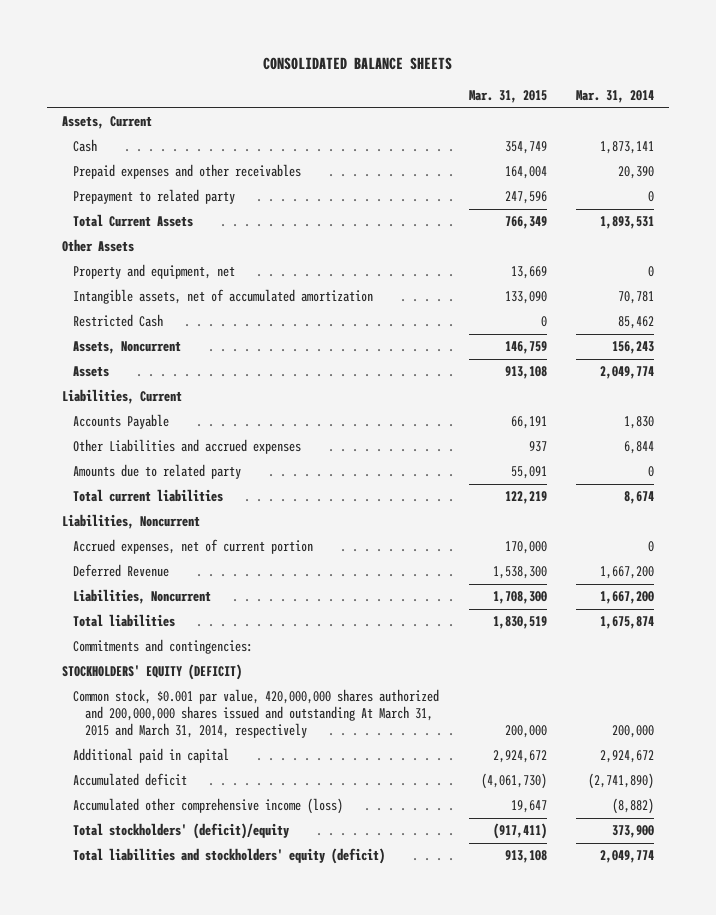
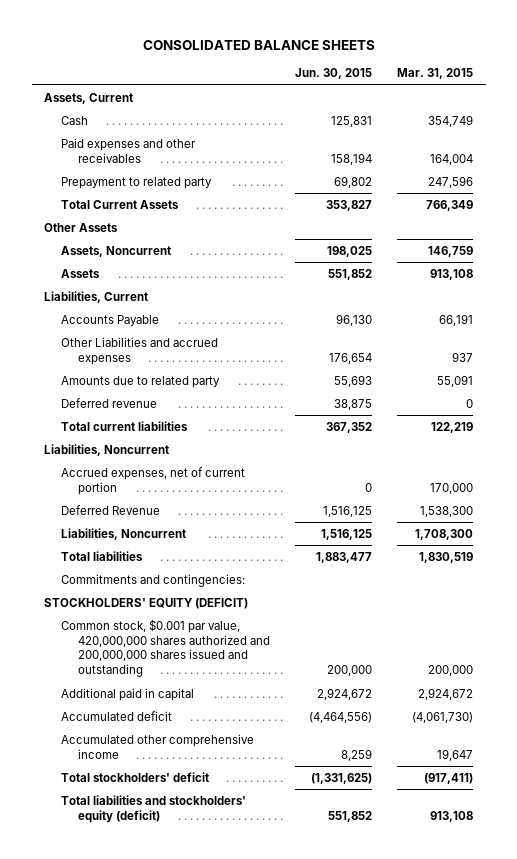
- | Mar. 31, 2015 | Mar. 31, 2014
+ | Jun. 30, 2015 | Mar. 31, 2015
- Prepaid expenses and other receivables | 164,004 | 20,390
+ Paid expenses and other receivables | 158,194 | 164,004
- Property and equipment, net | 13,669 | 0
- Intangible assets, net of accumulated amortization | 133,090 | 70,781
- Restricted Cash | 0 | 85,462
+ Deferred revenue | 38,875 | 0
- Common stock, $0.001 par value, 420,000,000 shares authorized and 200,000,000 shares issued and outstanding At March 31, 2015 and March 31, 2014, respectively | 200,000 | 200,000
+ Common stock, $0.001 par value, 420,000,000 shares authorized and 200,000,000 shares issued and outstanding | 200,000 | 200,000
- Accumulated other comprehensive income (loss) | 19,647 | (8,882)
- Total stockholders' (deficit)/equity | (917,411) | 373,900
+ Accumulated other comprehensive income | 8,259 | 19,647
+ Total stockholders' deficit | (1,331,625) | (917,411)

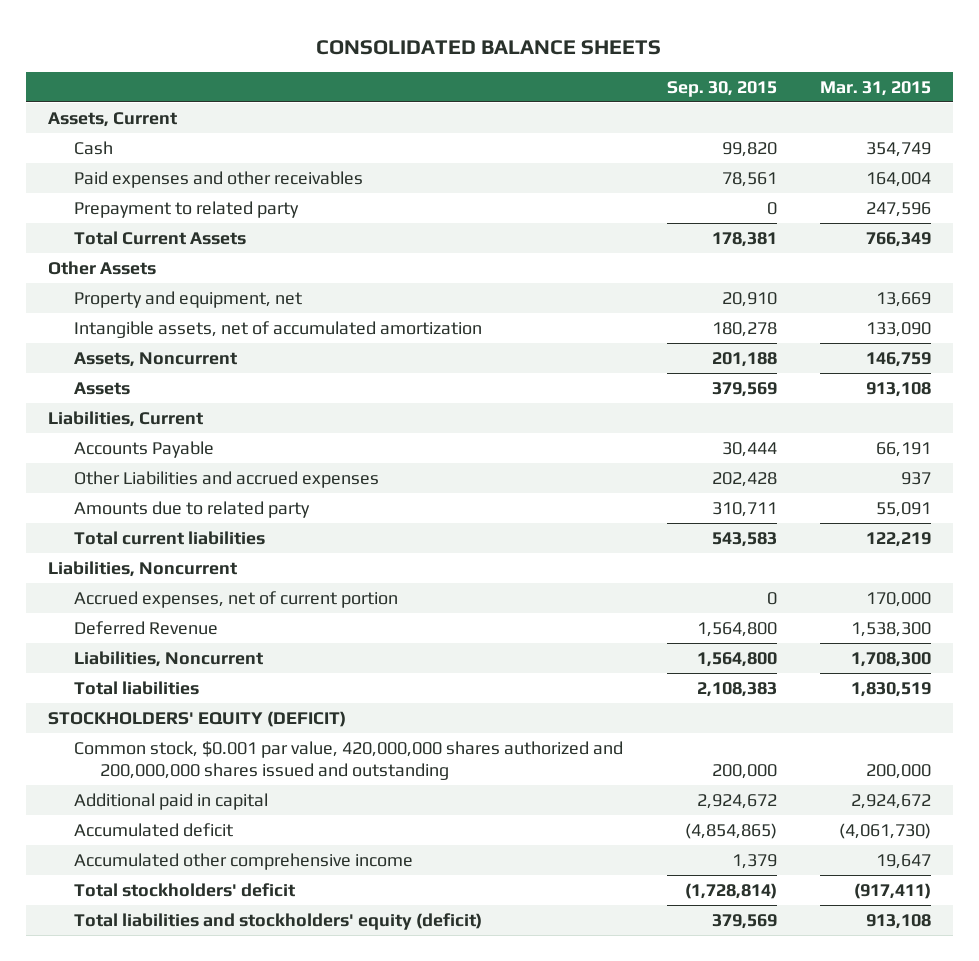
- | Jun. 30, 2015 | Mar. 31, 2015
+ | Sep. 30, 2015 | Mar. 31, 2015
+ Property and equipment, net | 20,910 | 13,669
+ Intangible assets, net of accumulated amortization | 180,278 | 133,090
- Deferred revenue | 38,875 | 0
- Commitments and contingencies:

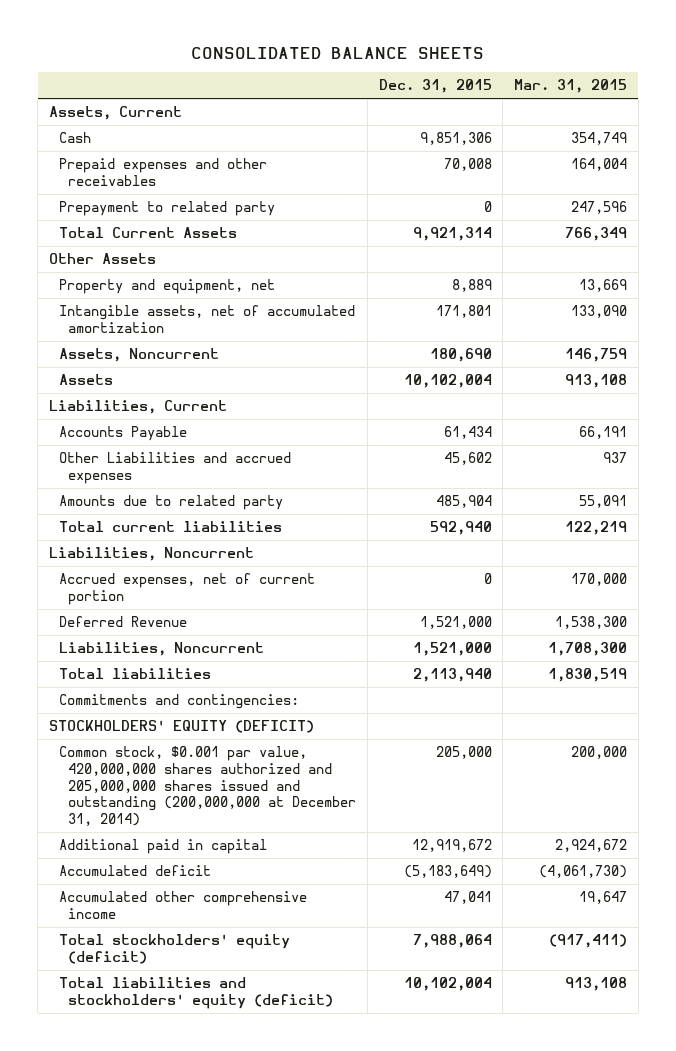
- | Sep. 30, 2015 | Mar. 31, 2015
+ | Dec. 31, 2015 | Mar. 31, 2015
- Paid expenses and other receivables | 78,561 | 164,004
+ Prepaid expenses and other receivables | 70,008 | 164,004
+ Commitments and contingencies:
- Common stock, $0.001 par value, 420,000,000 shares authorized and 200,000,000 shares issued and outstanding | 200,000 | 200,000
+ Common stock, $0.001 par value, 420,000,000 shares authorized and 205,000,000 shares issued and outstanding (200,000,000 at December 31, 2014) | 205,000 | 200,000
- Total stockholders' deficit | (1,728,814) | (917,411)
+ Total stockholders' equity (deficit) | 7,988,064 | (917,411)

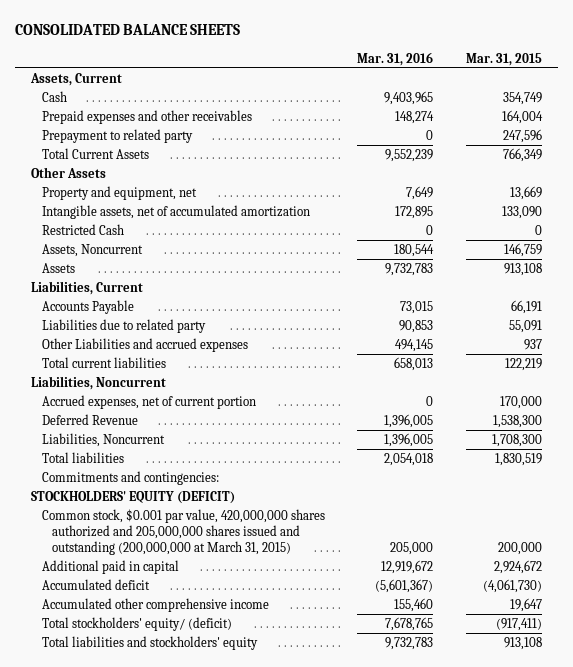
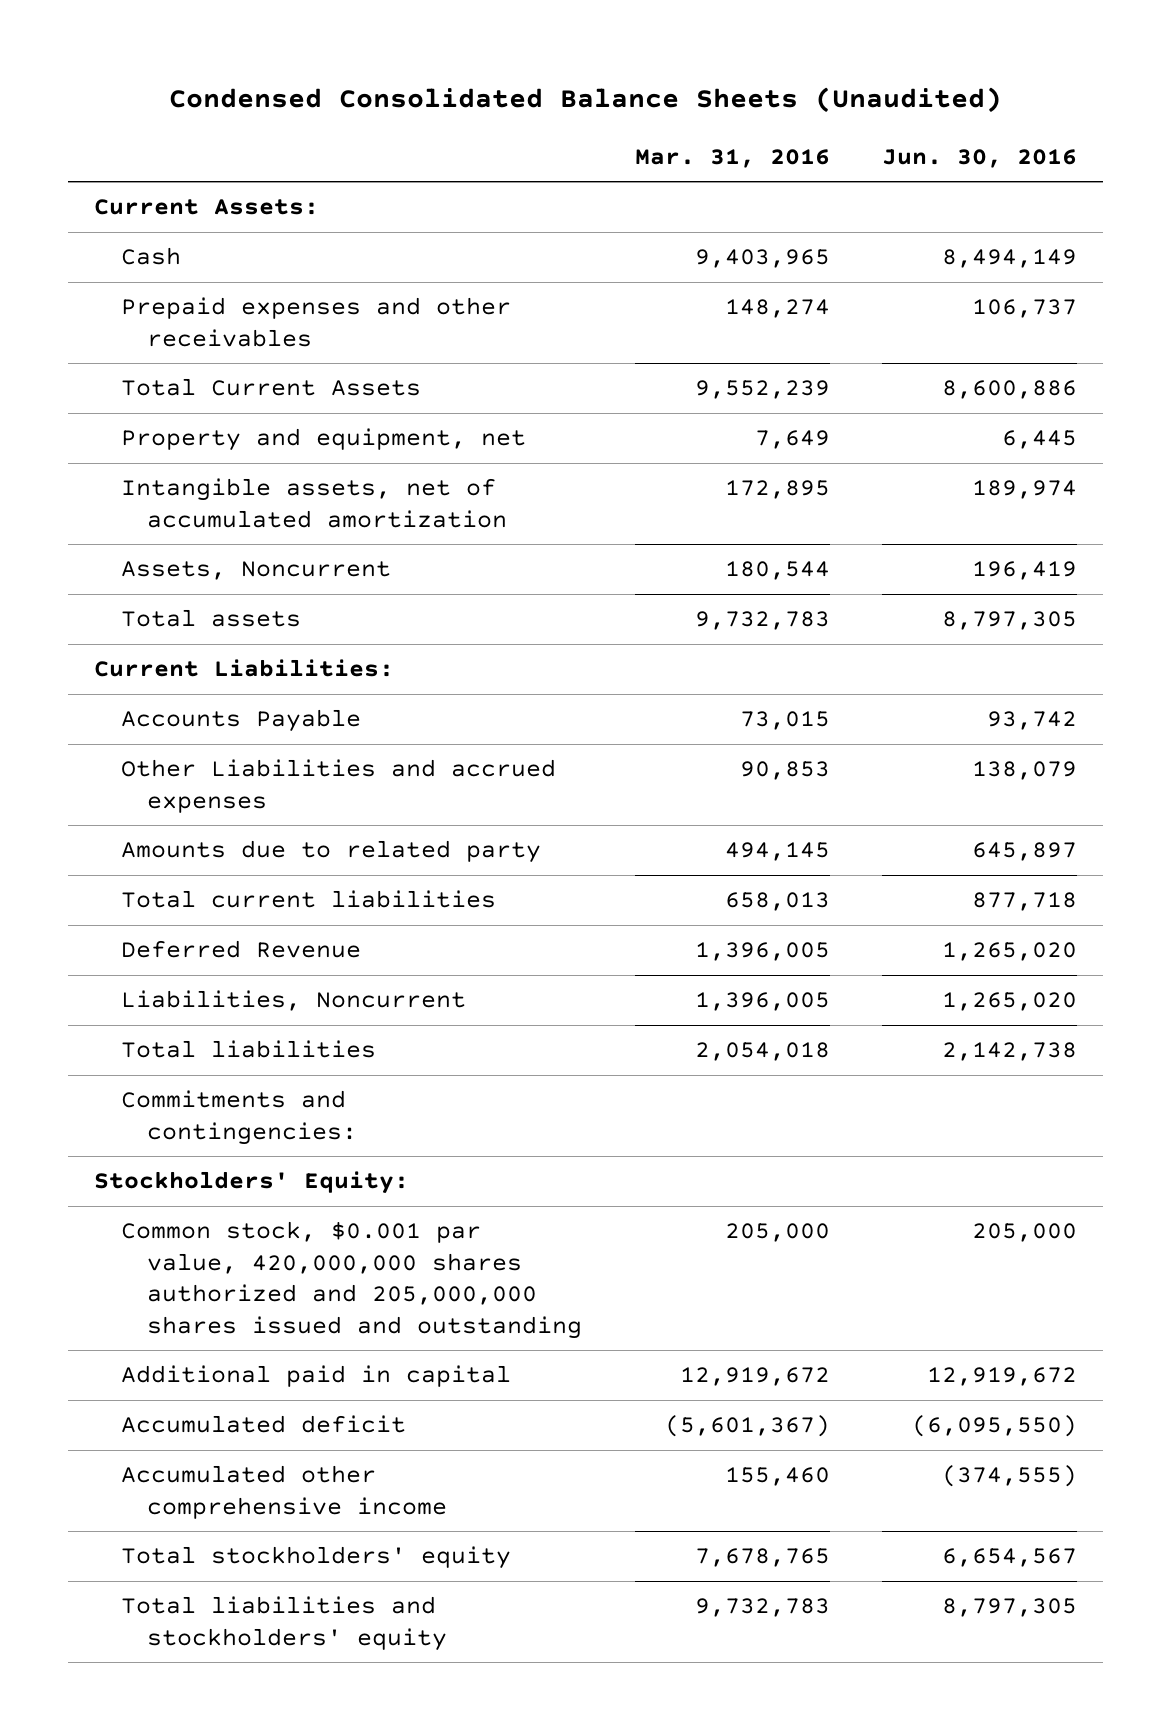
- CONSOLIDATED BALANCE SHEETS
+ Condensed Consolidated Balance Sheets (Unaudited)
- | Mar. 31, 2016 | Mar. 31, 2015
+ | Mar. 31, 2016 | Jun. 30, 2016
- Assets, Current
+ Current Assets:
- Prepayment to related party | 0 | 247,596
- Other Assets
- Restricted Cash | 0 | 0
- Assets | 9,732,783 | 913,108
- Liabilities, Current
+ Total assets | 9,732,783 | 8,797,305
+ Current Liabilities:
- Liabilities due to related party | 90,853 | 55,091
- Other Liabilities and accrued expenses | 494,145 | 937
+ Other Liabilities and accrued expenses | 90,853 | 138,079
+ Amounts due to related party | 494,145 | 645,897
- Liabilities, Noncurrent
- Accrued expenses, net of current portion | 0 | 170,000
- STOCKHOLDERS' EQUITY (DEFICIT)
- Common stock, $0.001 par value, 420,000,000 shares authorized and 205,000,000 shares issued and outstanding (200,000,000 at March 31, 2015) | 205,000 | 200,000
+ Stockholders' Equity:
+ Common stock, $0.001 par value, 420,000,000 shares authorized and 205,000,000 shares issued and outstanding | 205,000 | 205,000
- Total stockholders' equity/ (deficit) | 7,678,765 | (917,411)
+ Total stockholders' equity | 7,678,765 | 6,654,567

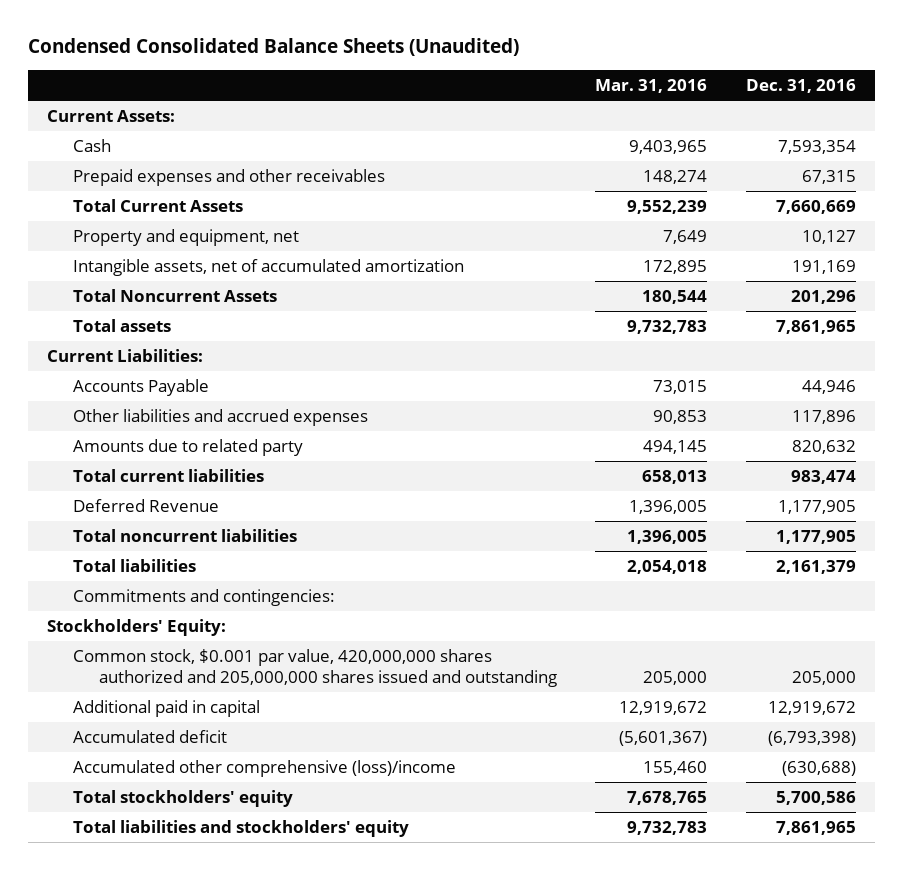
- | Mar. 31, 2016 | Jun. 30, 2016
+ | Mar. 31, 2016 | Dec. 31, 2016
- Assets, Noncurrent | 180,544 | 196,419
+ Total Noncurrent Assets | 180,544 | 201,296
- Other Liabilities and accrued expenses | 90,853 | 138,079
+ Other liabilities and accrued expenses | 90,853 | 117,896
- Liabilities, Noncurrent | 1,396,005 | 1,265,020
+ Total noncurrent liabilities | 1,396,005 | 1,177,905
- Accumulated other comprehensive income | 155,460 | (374,555)
+ Accumulated other comprehensive (loss)/income | 155,460 | (630,688)

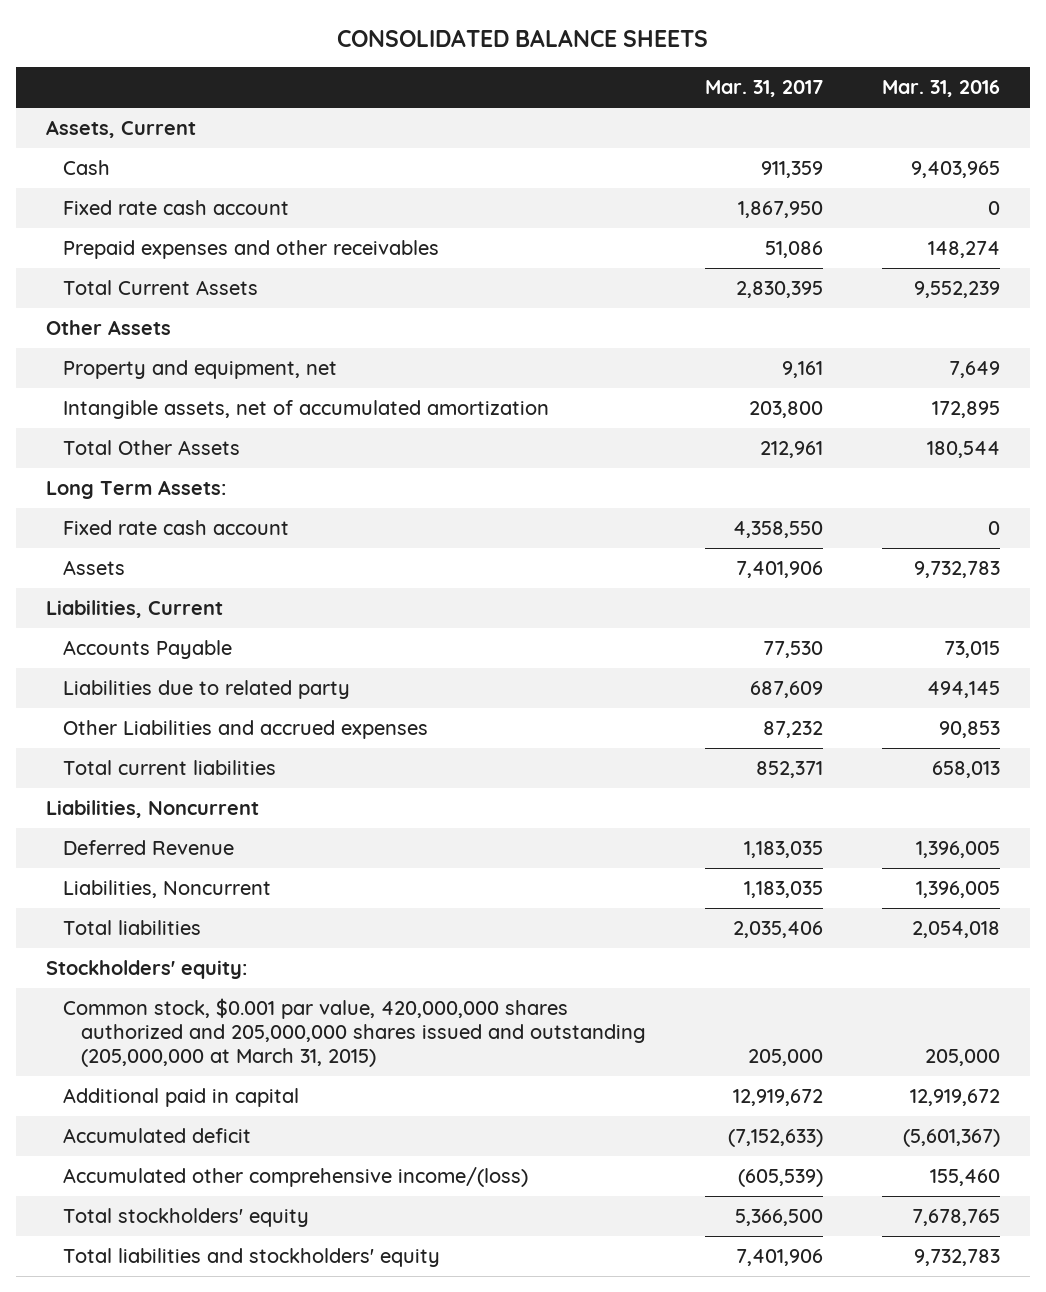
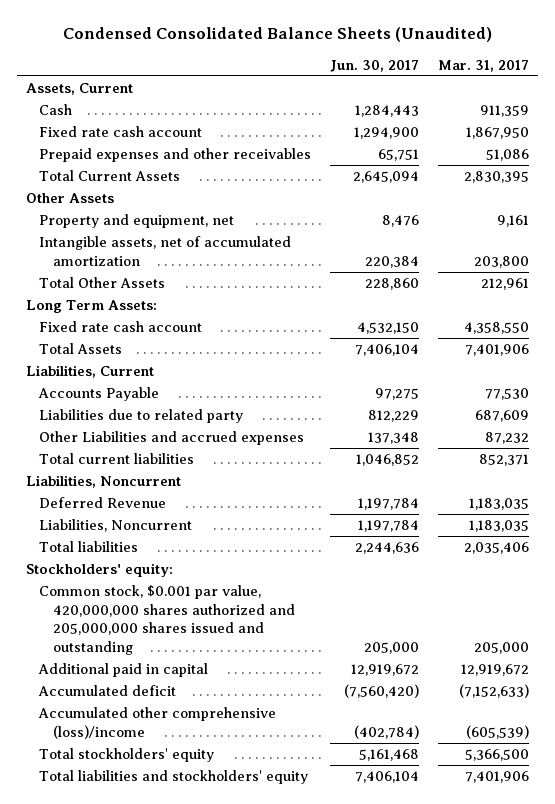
- CONSOLIDATED BALANCE SHEETS
+ Condensed Consolidated Balance Sheets (Unaudited)
- | Mar. 31, 2017 | Mar. 31, 2016
+ | Jun. 30, 2017 | Mar. 31, 2017
- Assets | 7,401,906 | 9,732,783
+ Total Assets | 7,406,104 | 7,401,906
- Common stock, $0.001 par value, 420,000,000 shares authorized and 205,000,000 shares issued and outstanding (205,000,000 at March 31, 2015) | 205,000 | 205,000
+ Common stock, $0.001 par value, 420,000,000 shares authorized and 205,000,000 shares issued and outstanding | 205,000 | 205,000
- Accumulated other comprehensive income/(loss) | (605,539) | 155,460
+ Accumulated other comprehensive (loss)/income | (402,784) | (605,539)

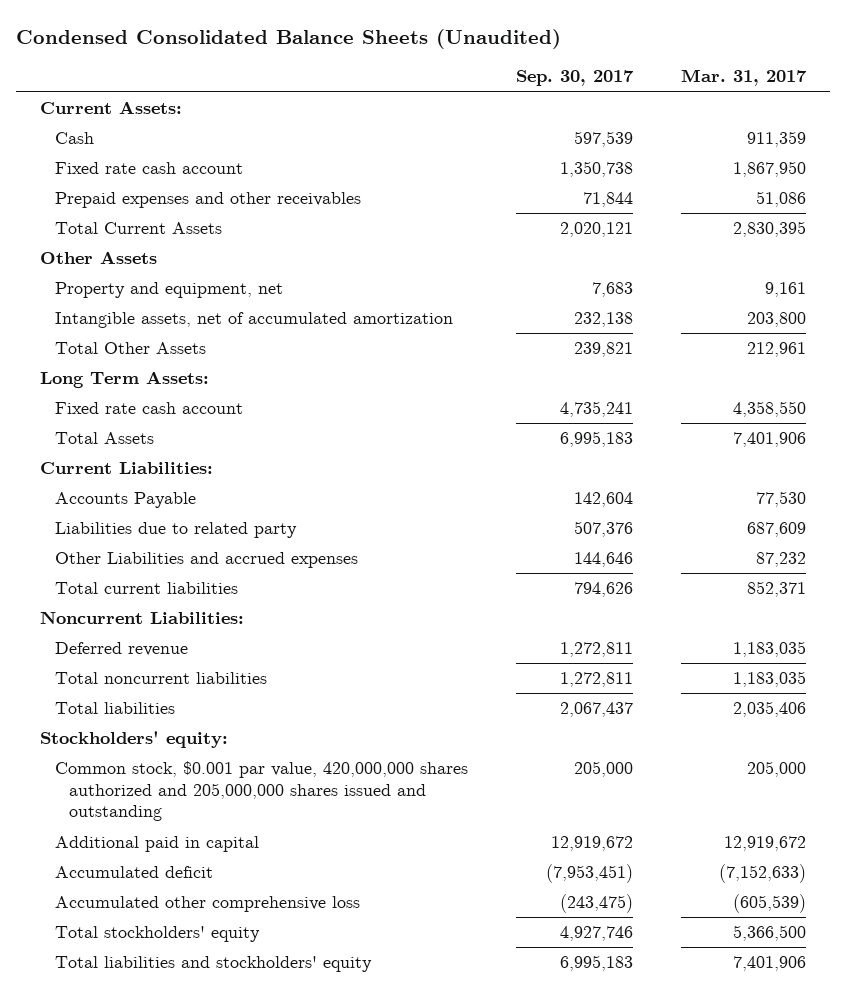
- | Jun. 30, 2017 | Mar. 31, 2017
+ | Sep. 30, 2017 | Mar. 31, 2017
- Assets, Current
+ Current Assets:
- Liabilities, Current
+ Current Liabilities:
- Liabilities, Noncurrent
- Deferred Revenue | 1,197,784 | 1,183,035
- Liabilities, Noncurrent | 1,197,784 | 1,183,035
+ Noncurrent Liabilities:
+ Deferred revenue | 1,272,811 | 1,183,035
+ Total noncurrent liabilities | 1,272,811 | 1,183,035
- Accumulated other comprehensive (loss)/income | (402,784) | (605,539)
+ Accumulated other comprehensive loss | (243,475) | (605,539)

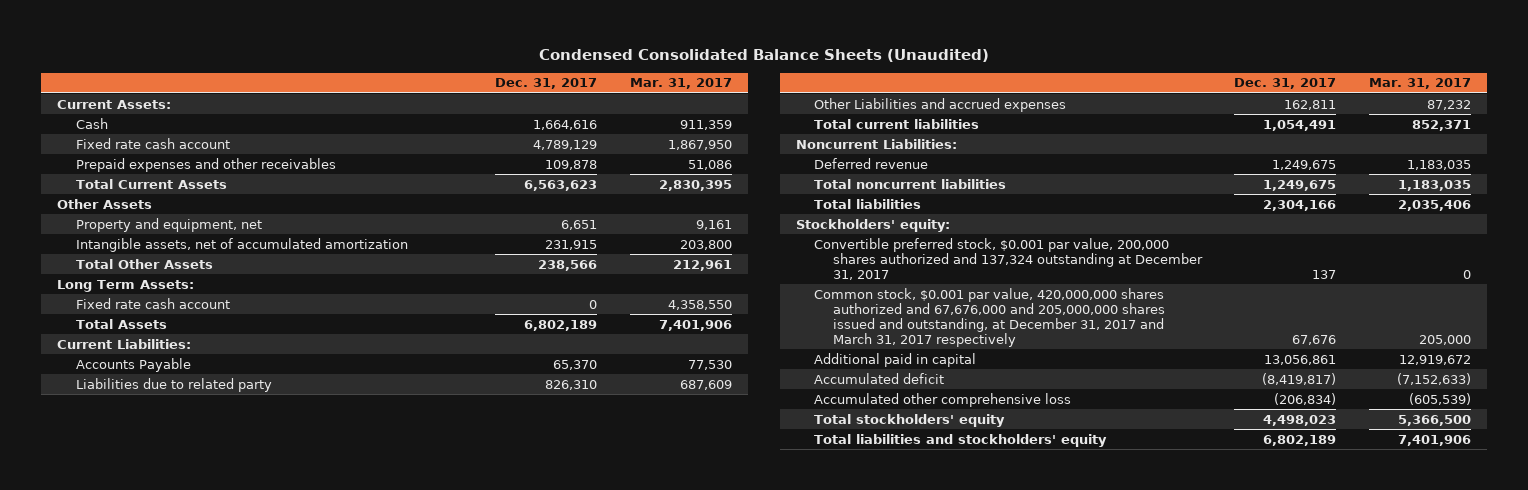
- | Sep. 30, 2017 | Mar. 31, 2017
+ | Dec. 31, 2017 | Mar. 31, 2017
- Common stock, $0.001 par value, 420,000,000 shares authorized and 205,000,000 shares issued and outstanding | 205,000 | 205,000
+ Convertible preferred stock, $0.001 par value, 200,000 shares authorized and 137,324 outstanding at December 31, 2017 | 137 | 0
+ Common stock, $0.001 par value, 420,000,000 shares authorized and 67,676,000 and 205,000,000 shares issued and outstanding, at December 31, 2017 and March 31, 2017 respectively | 67,676 | 205,000

